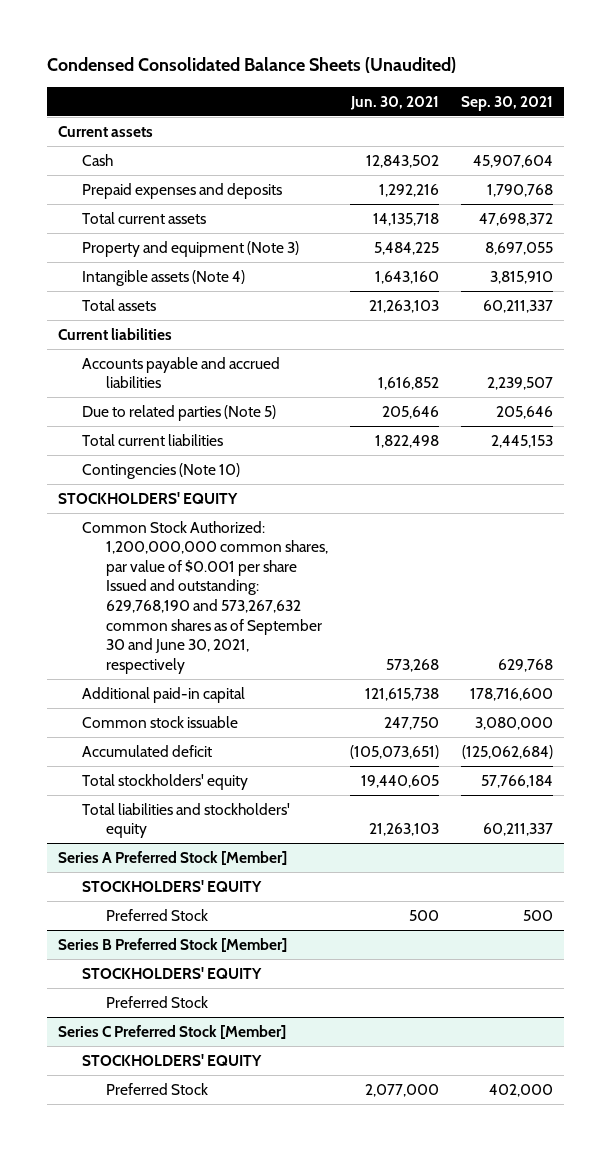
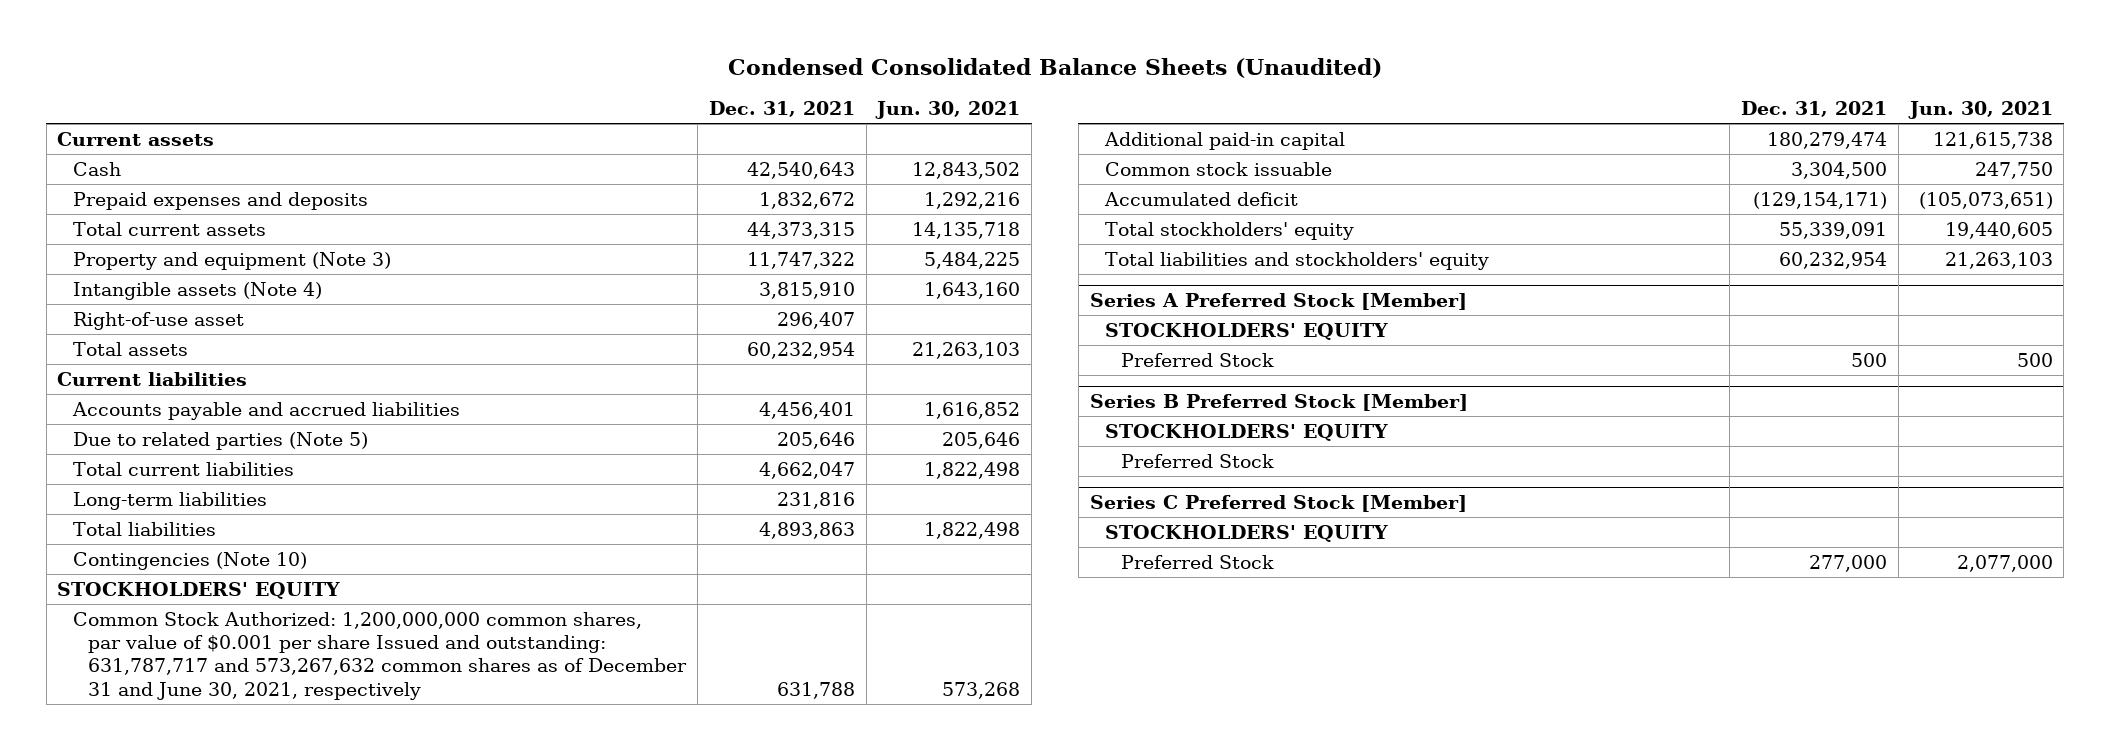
- | Jun. 30, 2021 | Sep. 30, 2021
+ | Dec. 31, 2021 | Jun. 30, 2021
+ Right-of-use asset | 296,407 |
+ Long-term liabilities | 231,816 |
+ Total liabilities | 4,893,863 | 1,822,498
- Common Stock Authorized: 1,200,000,000 common shares, par value of $0.001 per share Issued and outstanding: 629,768,190 and 573,267,632 common shares as of September 30 and June 30, 2021, respectively | 573,268 | 629,768
+ Common Stock Authorized: 1,200,000,000 common shares, par value of $0.001 per share Issued and outstanding: 631,787,717 and 573,267,632 common shares as of December 31 and June 30, 2021, respectively | 631,788 | 573,268

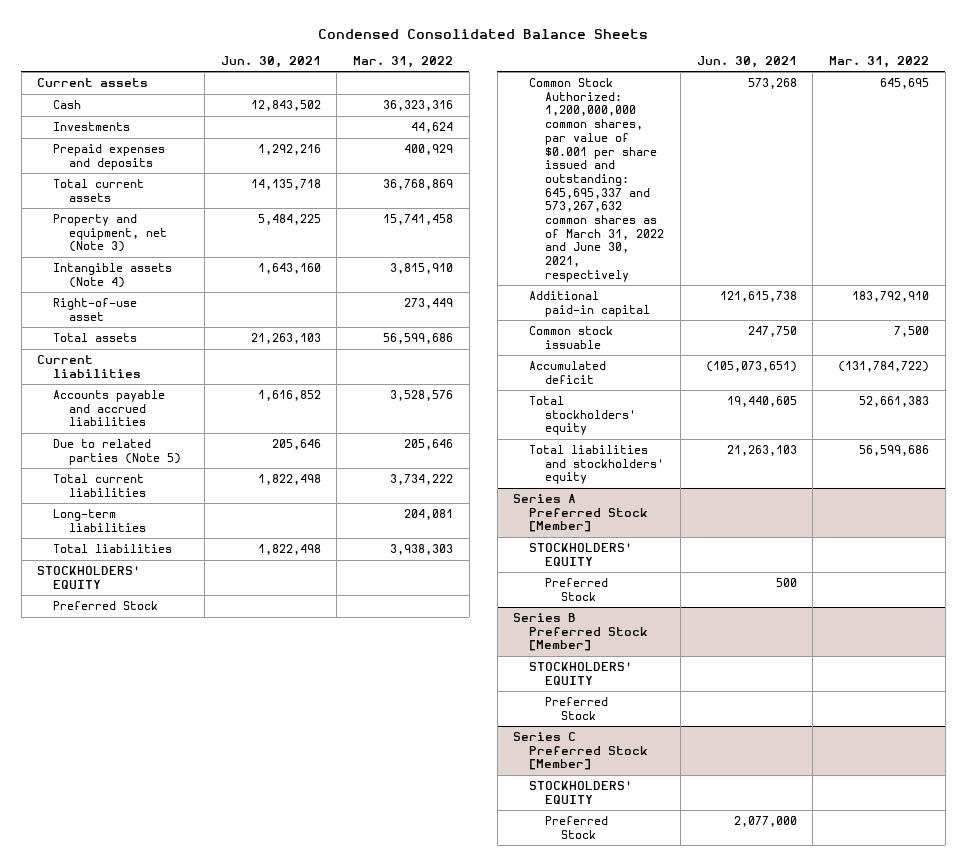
- Condensed Consolidated Balance Sheets (Unaudited)
+ Condensed Consolidated Balance Sheets
- | Dec. 31, 2021 | Jun. 30, 2021
+ | Jun. 30, 2021 | Mar. 31, 2022
+ Investments | | 44,624
- Property and equipment (Note 3) | 11,747,322 | 5,484,225
+ Property and equipment, net (Note 3) | 5,484,225 | 15,741,458
- Contingencies (Note 10)
- Common Stock Authorized: 1,200,000,000 common shares, par value of $0.001 per share Issued and outstanding: 631,787,717 and 573,267,632 common shares as of December 31 and June 30, 2021, respectively | 631,788 | 573,268
+ Preferred Stock
+ Common Stock Authorized: 1,200,000,000 common shares, par value of $0.001 per share issued and outstanding: 645,695,337 and 573,267,632 common shares as of March 31, 2022 and June 30, 2021, respectively | 573,268 | 645,695

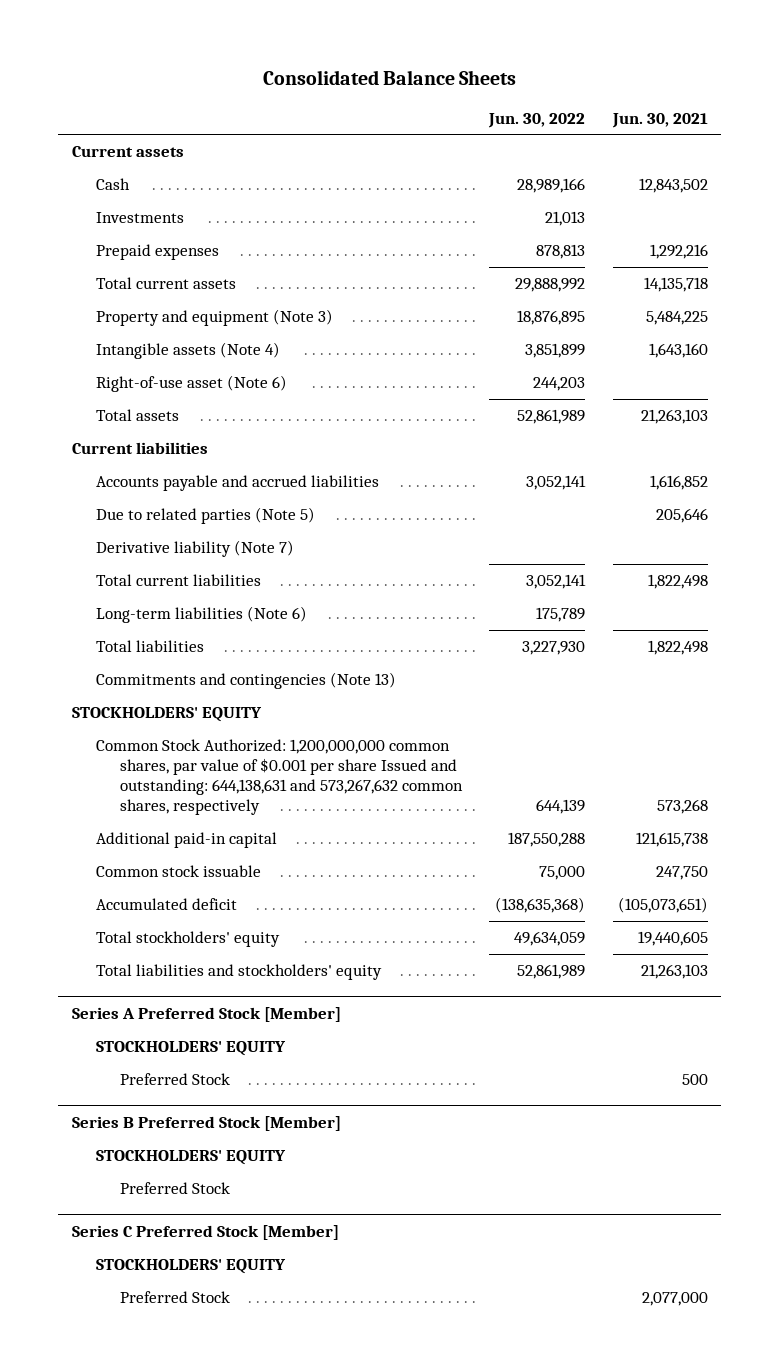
- Condensed Consolidated Balance Sheets
+ Consolidated Balance Sheets
- | Jun. 30, 2021 | Mar. 31, 2022
+ | Jun. 30, 2022 | Jun. 30, 2021
- Prepaid expenses and deposits | 1,292,216 | 400,929
+ Prepaid expenses | 878,813 | 1,292,216
- Property and equipment, net (Note 3) | 5,484,225 | 15,741,458
+ Property and equipment (Note 3) | 18,876,895 | 5,484,225
- Right-of-use asset | | 273,449
+ Right-of-use asset (Note 6) | 244,203 |
+ Derivative liability (Note 7)
- Long-term liabilities | | 204,081
+ Long-term liabilities (Note 6) | 175,789 |
+ Commitments and contingencies (Note 13)
- Preferred Stock
- Common Stock Authorized: 1,200,000,000 common shares, par value of $0.001 per share issued and outstanding: 645,695,337 and 573,267,632 common shares as of March 31, 2022 and June 30, 2021, respectively | 573,268 | 645,695
+ Common Stock Authorized: 1,200,000,000 common shares, par value of $0.001 per share Issued and outstanding: 644,138,631 and 573,267,632 common shares, respectively | 644,139 | 573,268

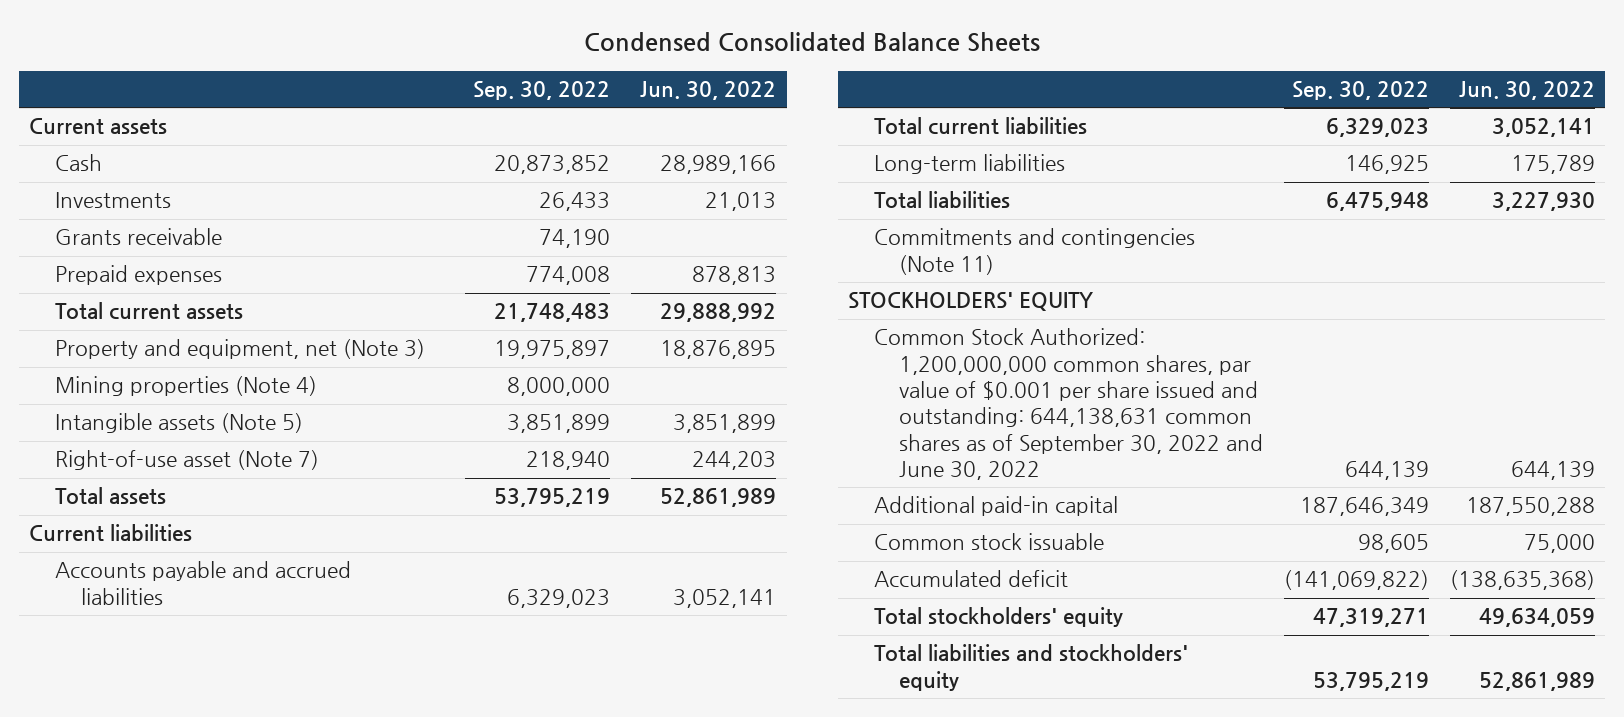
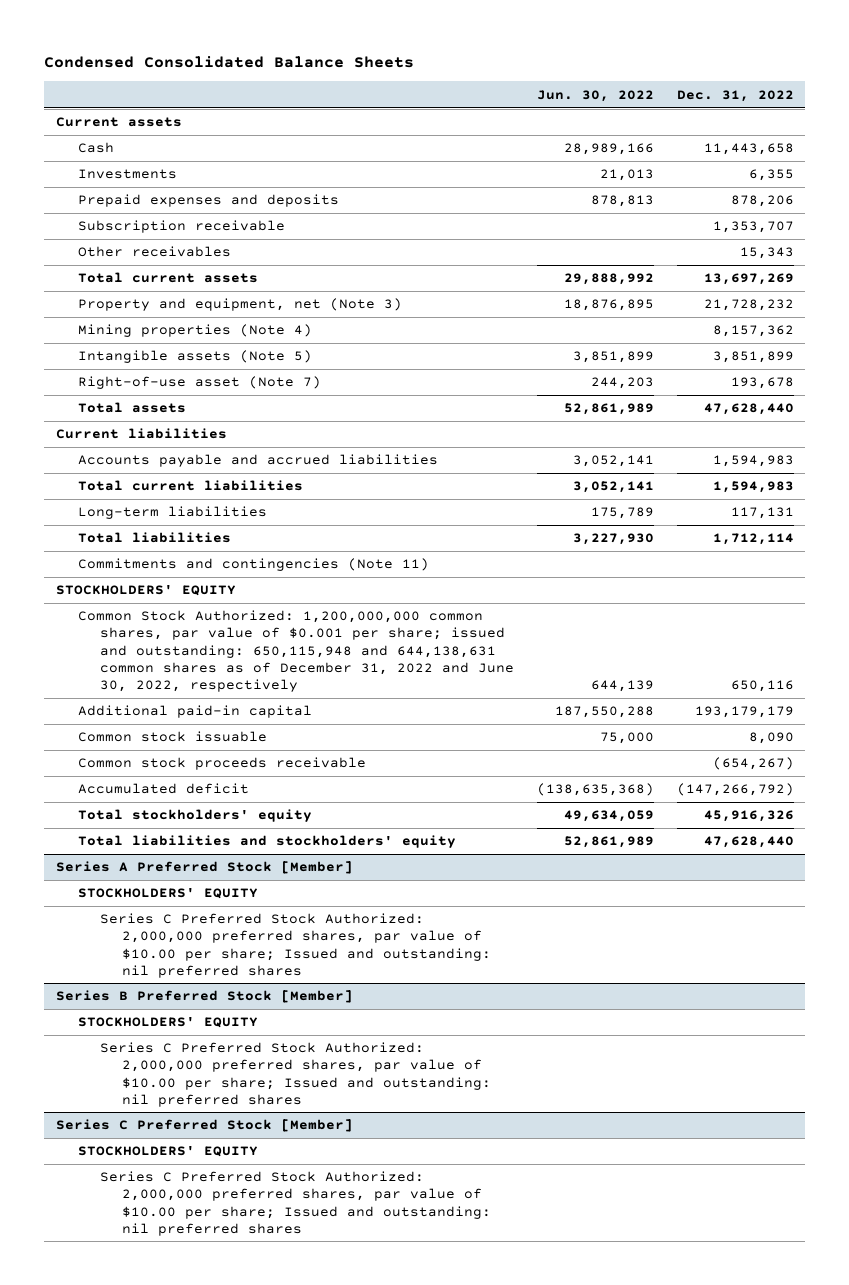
- | Sep. 30, 2022 | Jun. 30, 2022
+ | Jun. 30, 2022 | Dec. 31, 2022
- Grants receivable | 74,190 |
- Prepaid expenses | 774,008 | 878,813
+ Prepaid expenses and deposits | 878,813 | 878,206
+ Subscription receivable | | 1,353,707
+ Other receivables | | 15,343
- Common Stock Authorized: 1,200,000,000 common shares, par value of $0.001 per share issued and outstanding: 644,138,631 common shares as of September 30, 2022 and June 30, 2022 | 644,139 | 644,139
+ Common Stock Authorized: 1,200,000,000 common shares, par value of $0.001 per share; issued and outstanding: 650,115,948 and 644,138,631 common shares as of December 31, 2022 and June 30, 2022, respectively | 644,139 | 650,116
+ Common stock proceeds receivable | | (654,267)
+ Series A Preferred Stock [Member]
+ STOCKHOLDERS' EQUITY
+ Series C Preferred Stock Authorized: 2,000,000 preferred shares, par value of $10.00 per share; Issued and outstanding: nil preferred shares
+ Series B Preferred Stock [Member]
+ STOCKHOLDERS' EQUITY
+ Series C Preferred Stock Authorized: 2,000,000 preferred shares, par value of $10.00 per share; Issued and outstanding: nil preferred shares
+ Series C Preferred Stock [Member]
+ STOCKHOLDERS' EQUITY
+ Series C Preferred Stock Authorized: 2,000,000 preferred shares, par value of $10.00 per share; Issued and outstanding: nil preferred shares

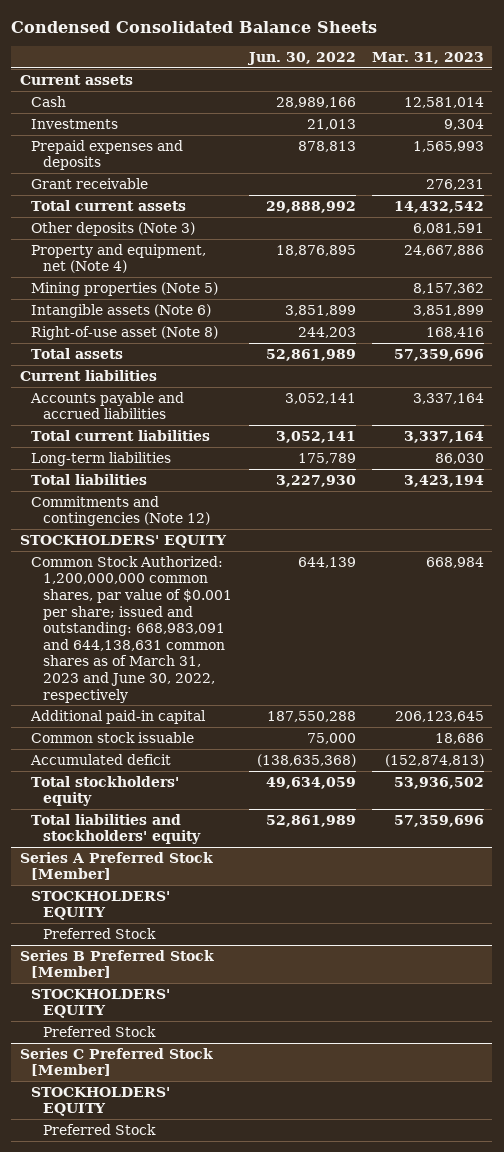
- | Jun. 30, 2022 | Dec. 31, 2022
+ | Jun. 30, 2022 | Mar. 31, 2023
- Subscription receivable | | 1,353,707
- Other receivables | | 15,343
+ Grant receivable | | 276,231
- Property and equipment, net (Note 3) | 18,876,895 | 21,728,232
- Mining properties (Note 4) | | 8,157,362
- Intangible assets (Note 5) | 3,851,899 | 3,851,899
- Right-of-use asset (Note 7) | 244,203 | 193,678
+ Other deposits (Note 3) | | 6,081,591
+ Property and equipment, net (Note 4) | 18,876,895 | 24,667,886
+ Mining properties (Note 5) | | 8,157,362
+ Intangible assets (Note 6) | 3,851,899 | 3,851,899
+ Right-of-use asset (Note 8) | 244,203 | 168,416
- Commitments and contingencies (Note 11)
+ Commitments and contingencies (Note 12)
- Common Stock Authorized: 1,200,000,000 common shares, par value of $0.001 per share; issued and outstanding: 650,115,948 and 644,138,631 common shares as of December 31, 2022 and June 30, 2022, respectively | 644,139 | 650,116
+ Common Stock Authorized: 1,200,000,000 common shares, par value of $0.001 per share; issued and outstanding: 668,983,091 and 644,138,631 common shares as of March 31, 2023 and June 30, 2022, respectively | 644,139 | 668,984
- Common stock proceeds receivable | | (654,267)
@ Series A Preferred Stock [Member]
- Series C Preferred Stock Authorized: 2,000,000 preferred shares, par value of $10.00 per share; Issued and outstanding: nil preferred shares
+ Preferred Stock
@ Series B Preferred Stock [Member]
- Series C Preferred Stock Authorized: 2,000,000 preferred shares, par value of $10.00 per share; Issued and outstanding: nil preferred shares
+ Preferred Stock
@ Series C Preferred Stock [Member]
- Series C Preferred Stock Authorized: 2,000,000 preferred shares, par value of $10.00 per share; Issued and outstanding: nil preferred shares
+ Preferred Stock

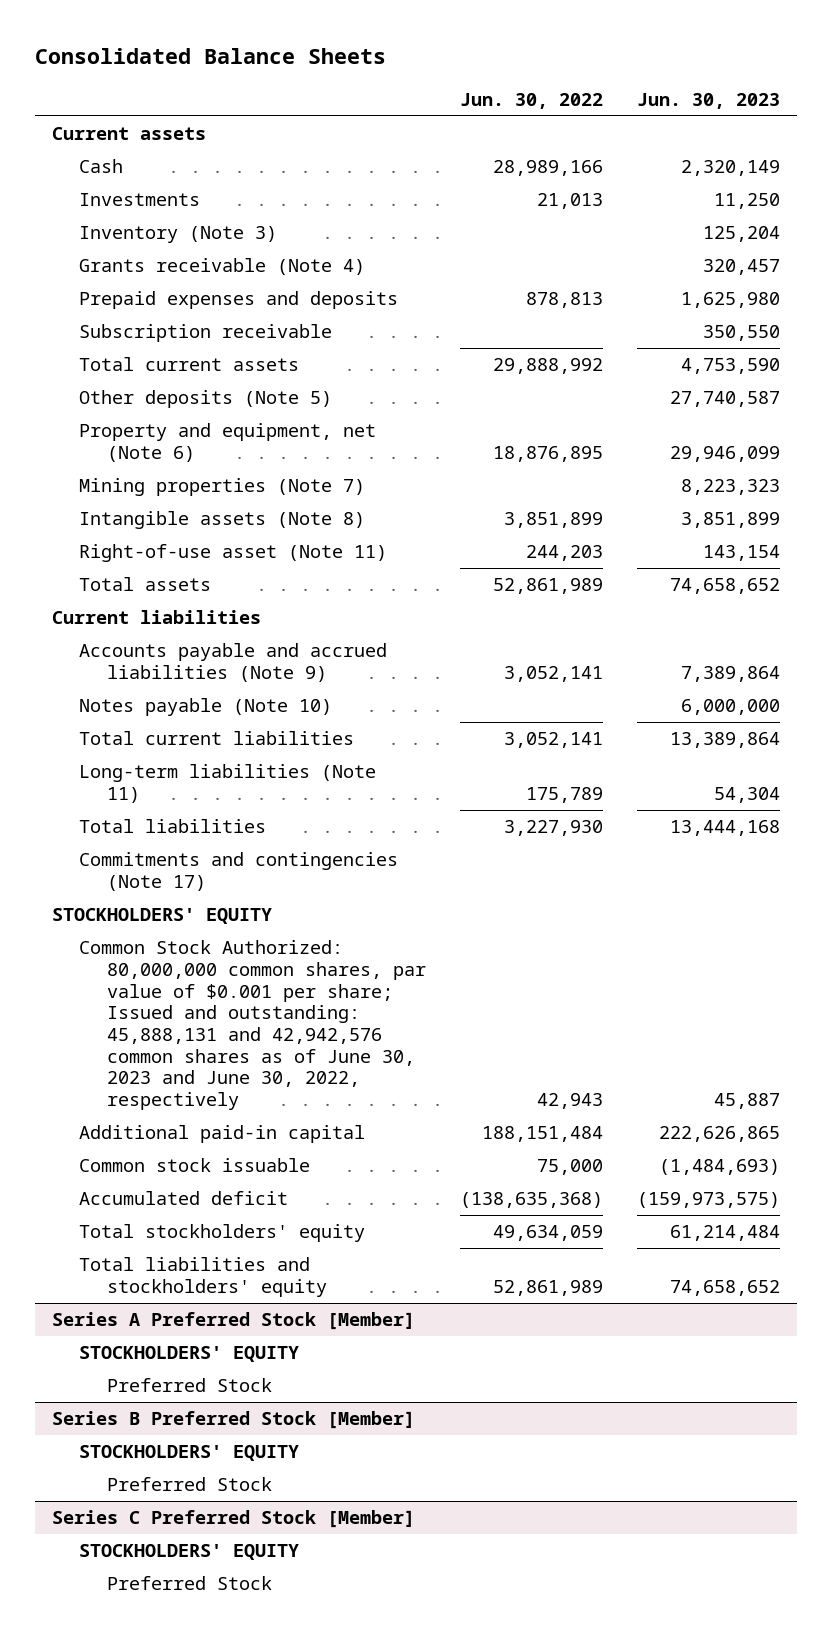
- Condensed Consolidated Balance Sheets
+ Consolidated Balance Sheets
- | Jun. 30, 2022 | Mar. 31, 2023
+ | Jun. 30, 2022 | Jun. 30, 2023
+ Inventory (Note 3) | | 125,204
+ Grants receivable (Note 4) | | 320,457
- Grant receivable | | 276,231
+ Subscription receivable | | 350,550
- Other deposits (Note 3) | | 6,081,591
- Property and equipment, net (Note 4) | 18,876,895 | 24,667,886
- Mining properties (Note 5) | | 8,157,362
- Intangible assets (Note 6) | 3,851,899 | 3,851,899
- Right-of-use asset (Note 8) | 244,203 | 168,416
+ Other deposits (Note 5) | | 27,740,587
+ Property and equipment, net (Note 6) | 18,876,895 | 29,946,099
+ Mining properties (Note 7) | | 8,223,323
+ Intangible assets (Note 8) | 3,851,899 | 3,851,899
+ Right-of-use asset (Note 11) | 244,203 | 143,154
- Accounts payable and accrued liabilities | 3,052,141 | 3,337,164
+ Accounts payable and accrued liabilities (Note 9) | 3,052,141 | 7,389,864
+ Notes payable (Note 10) | | 6,000,000
- Long-term liabilities | 175,789 | 86,030
+ Long-term liabilities (Note 11) | 175,789 | 54,304
- Commitments and contingencies (Note 12)
+ Commitments and contingencies (Note 17)
- Common Stock Authorized: 1,200,000,000 common shares, par value of $0.001 per share; issued and outstanding: 668,983,091 and 644,138,631 common shares as of March 31, 2023 and June 30, 2022, respectively | 644,139 | 668,984
- Additional paid-in capital | 187,550,288 | 206,123,645
+ Common Stock Authorized: 80,000,000 common shares, par value of $0.001 per share; Issued and outstanding: 45,888,131 and 42,942,576 common shares as of June 30, 2023 and June 30, 2022, respectively | 42,943 | 45,887
+ Additional paid-in capital | 188,151,484 | 222,626,865

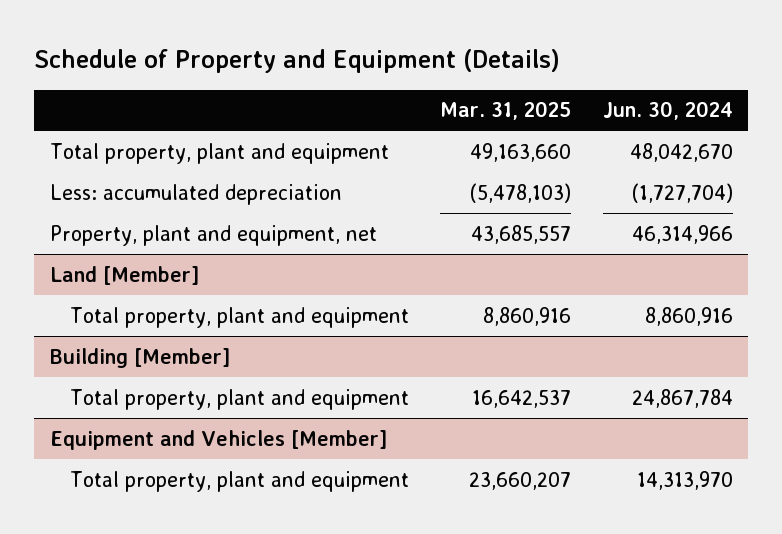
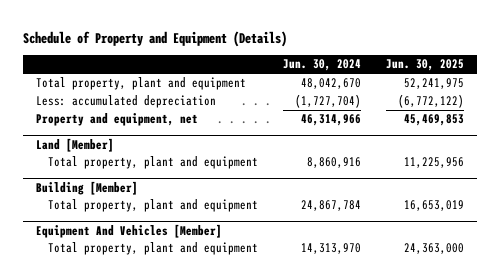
- | Mar. 31, 2025 | Jun. 30, 2024
+ | Jun. 30, 2024 | Jun. 30, 2025
- Property, plant and equipment, net | 43,685,557 | 46,314,966
+ Property and equipment, net | 46,314,966 | 45,469,853
- Equipment and Vehicles [Member]
+ Equipment And Vehicles [Member]

